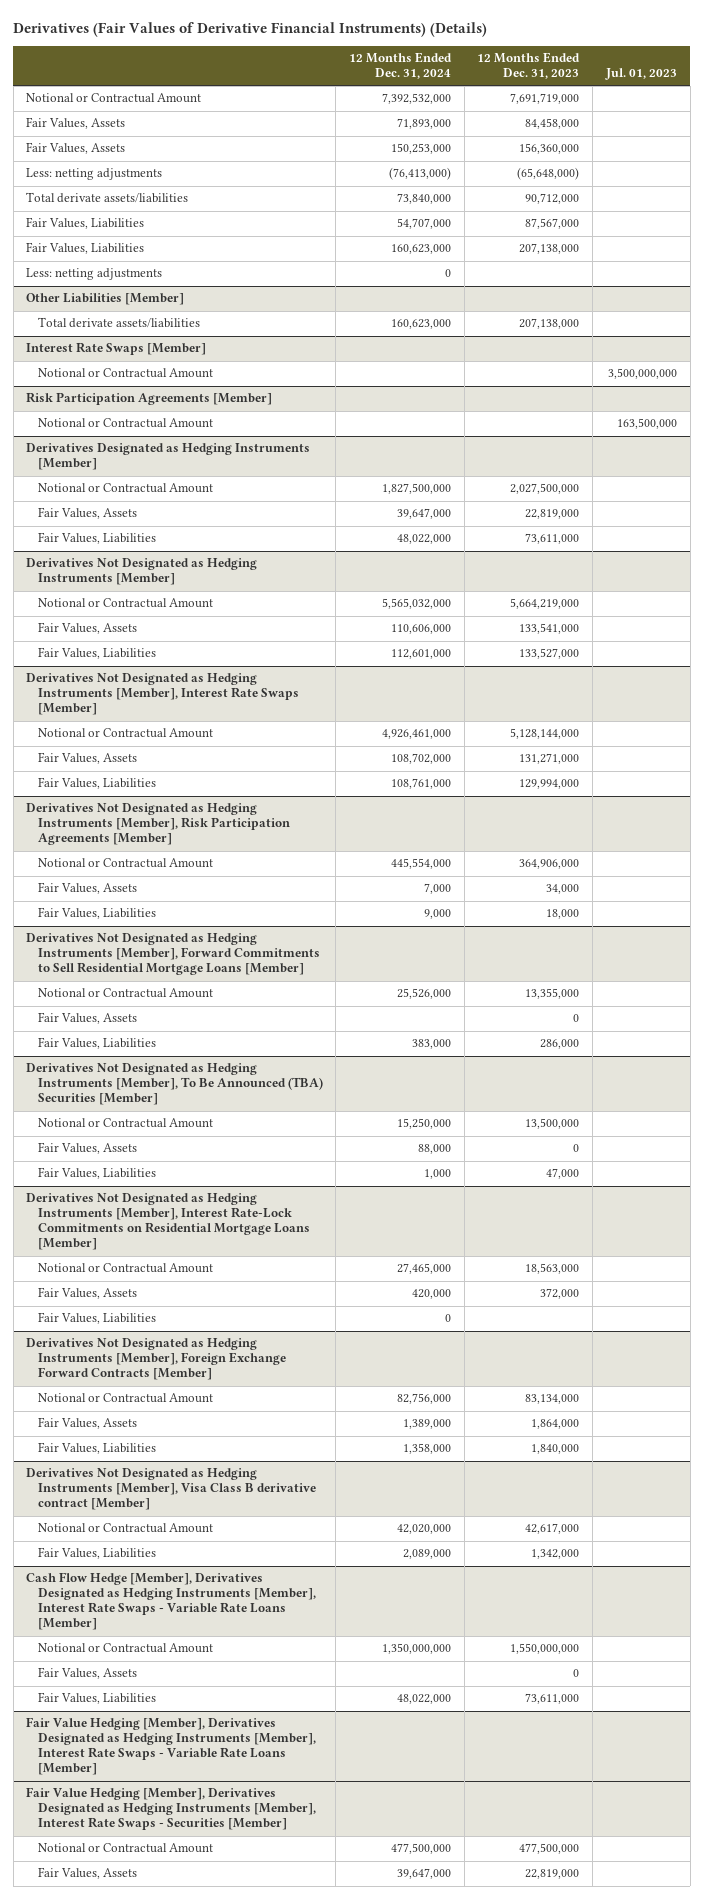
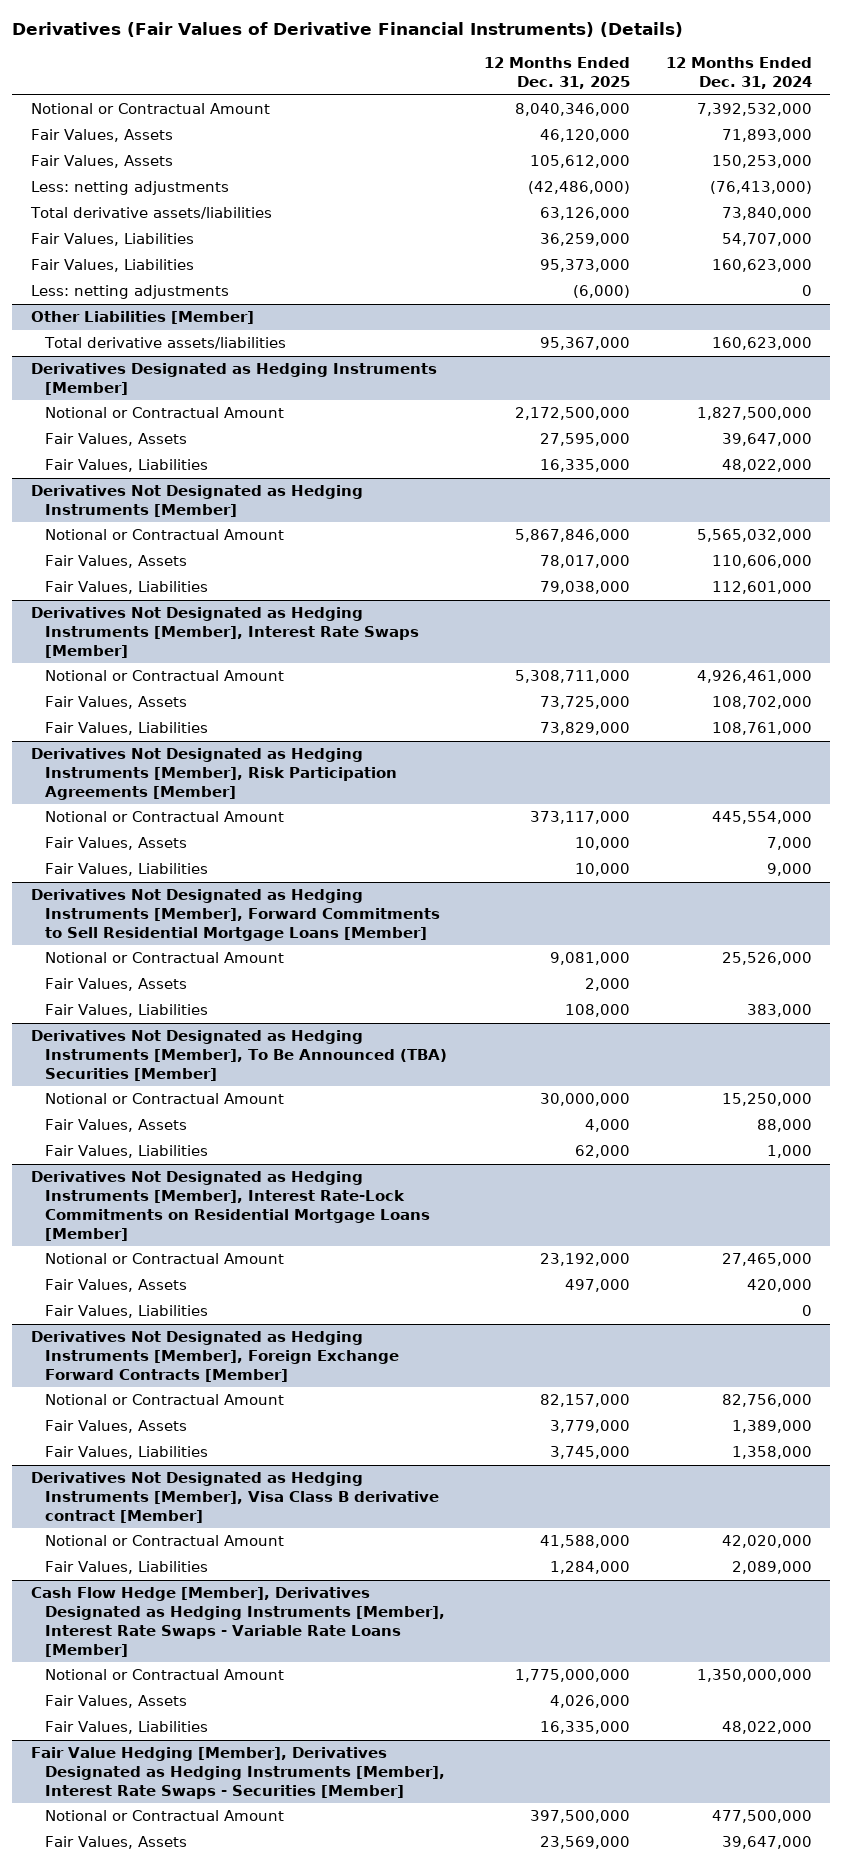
- | 12 Months Ended Dec. 31, 2024 | 12 Months Ended Dec. 31, 2023 | Jul. 01, 2023
+ | 12 Months Ended Dec. 31, 2025 | 12 Months Ended Dec. 31, 2024
- Total derivate assets/liabilities | 73,840,000 | 90,712,000 |
+ Total derivative assets/liabilities | 63,126,000 | 73,840,000
@ Other Liabilities [Member]
- Total derivate assets/liabilities | 160,623,000 | 207,138,000 |
- Interest Rate Swaps [Member]
- Notional or Contractual Amount | | | 3,500,000,000
- Risk Participation Agreements [Member]
- Notional or Contractual Amount | | | 163,500,000
@ Other Liabilities [Member]
+ Total derivative assets/liabilities | 95,367,000 | 160,623,000
- Fair Value Hedging [Member], Derivatives Designated as Hedging Instruments [Member], Interest Rate Swaps - Variable Rate Loans [Member]

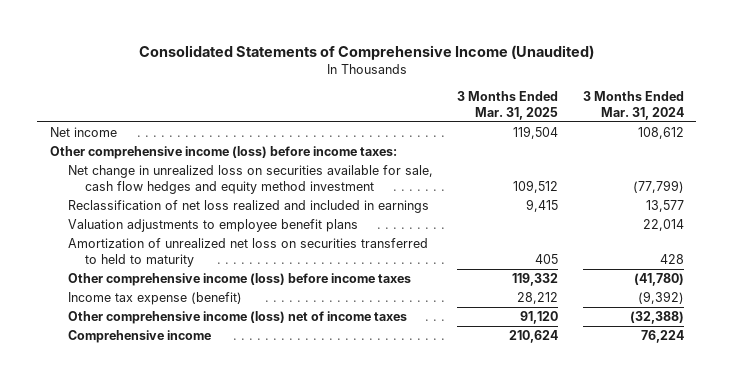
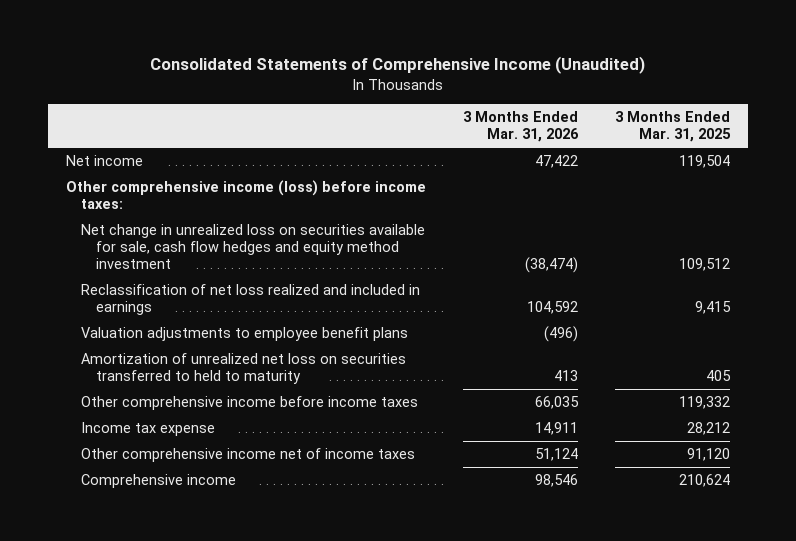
- | 3 Months Ended Mar. 31, 2025 | 3 Months Ended Mar. 31, 2024
+ | 3 Months Ended Mar. 31, 2026 | 3 Months Ended Mar. 31, 2025
- Other comprehensive income (loss) before income taxes | 119,332 | (41,780)
- Income tax expense (benefit) | 28,212 | (9,392)
- Other comprehensive income (loss) net of income taxes | 91,120 | (32,388)
+ Other comprehensive income before income taxes | 66,035 | 119,332
+ Income tax expense | 14,911 | 28,212
+ Other comprehensive income net of income taxes | 51,124 | 91,120

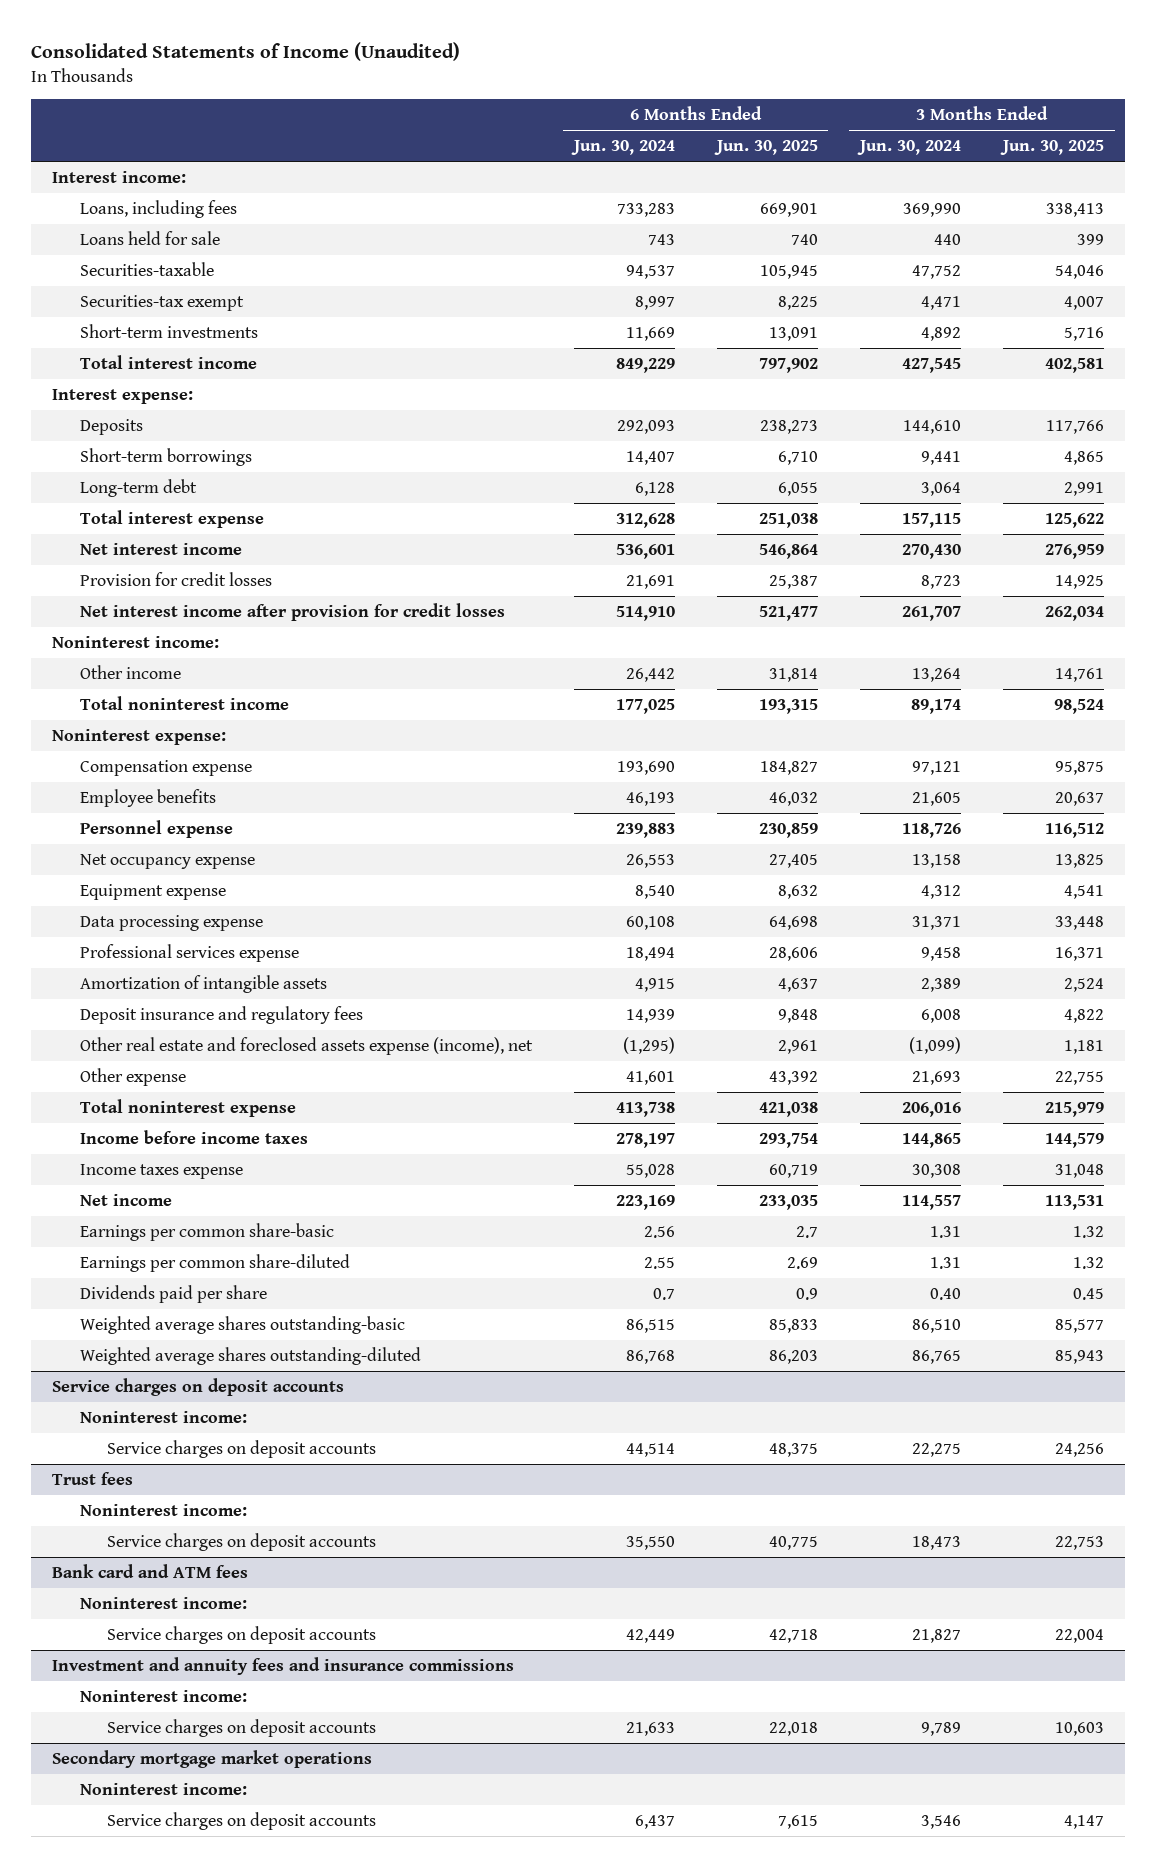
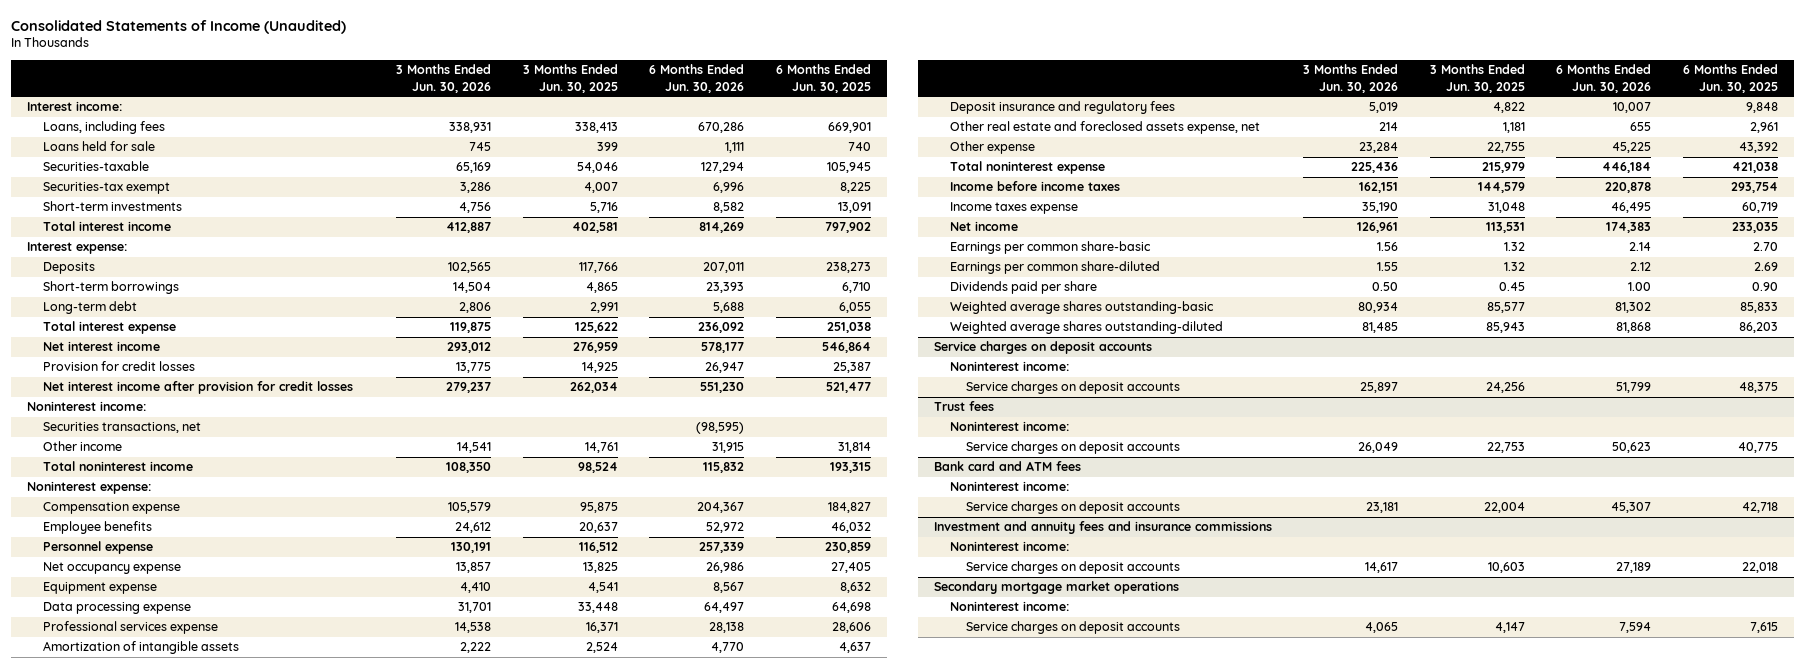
- | 6 Months Ended Jun. 30, 2024 | 6 Months Ended Jun. 30, 2025 | 3 Months Ended Jun. 30, 2024 | 3 Months Ended Jun. 30, 2025
+ | 3 Months Ended Jun. 30, 2026 | 3 Months Ended Jun. 30, 2025 | 6 Months Ended Jun. 30, 2026 | 6 Months Ended Jun. 30, 2025
+ Securities transactions, net | | | (98,595) |
- Other real estate and foreclosed assets expense (income), net | (1,295) | 2,961 | (1,099) | 1,181
+ Other real estate and foreclosed assets expense, net | 214 | 1,181 | 655 | 2,961
- Earnings per common share-basic | 2.56 | 2.7 | 1.31 | 1.32
+ Earnings per common share-basic | 1.56 | 1.32 | 2.14 | 2.70
- Dividends paid per share | 0.7 | 0.9 | 0.40 | 0.45
+ Dividends paid per share | 0.50 | 0.45 | 1.00 | 0.90

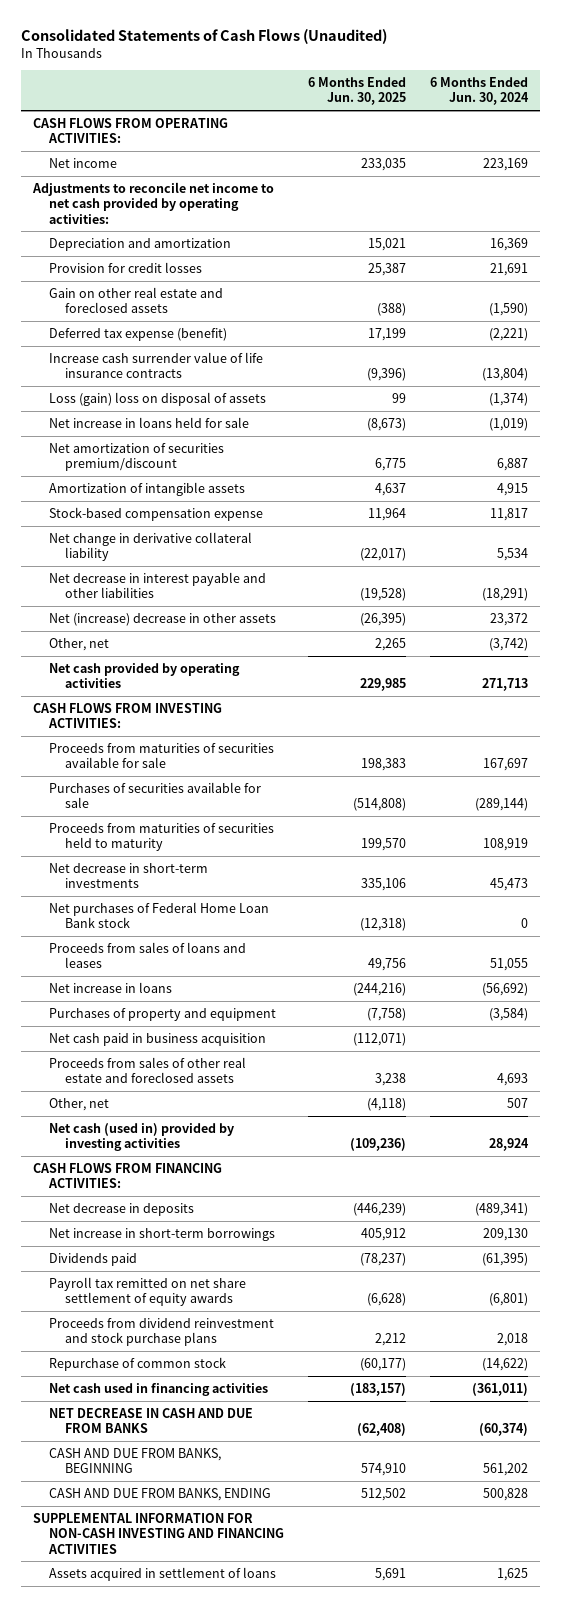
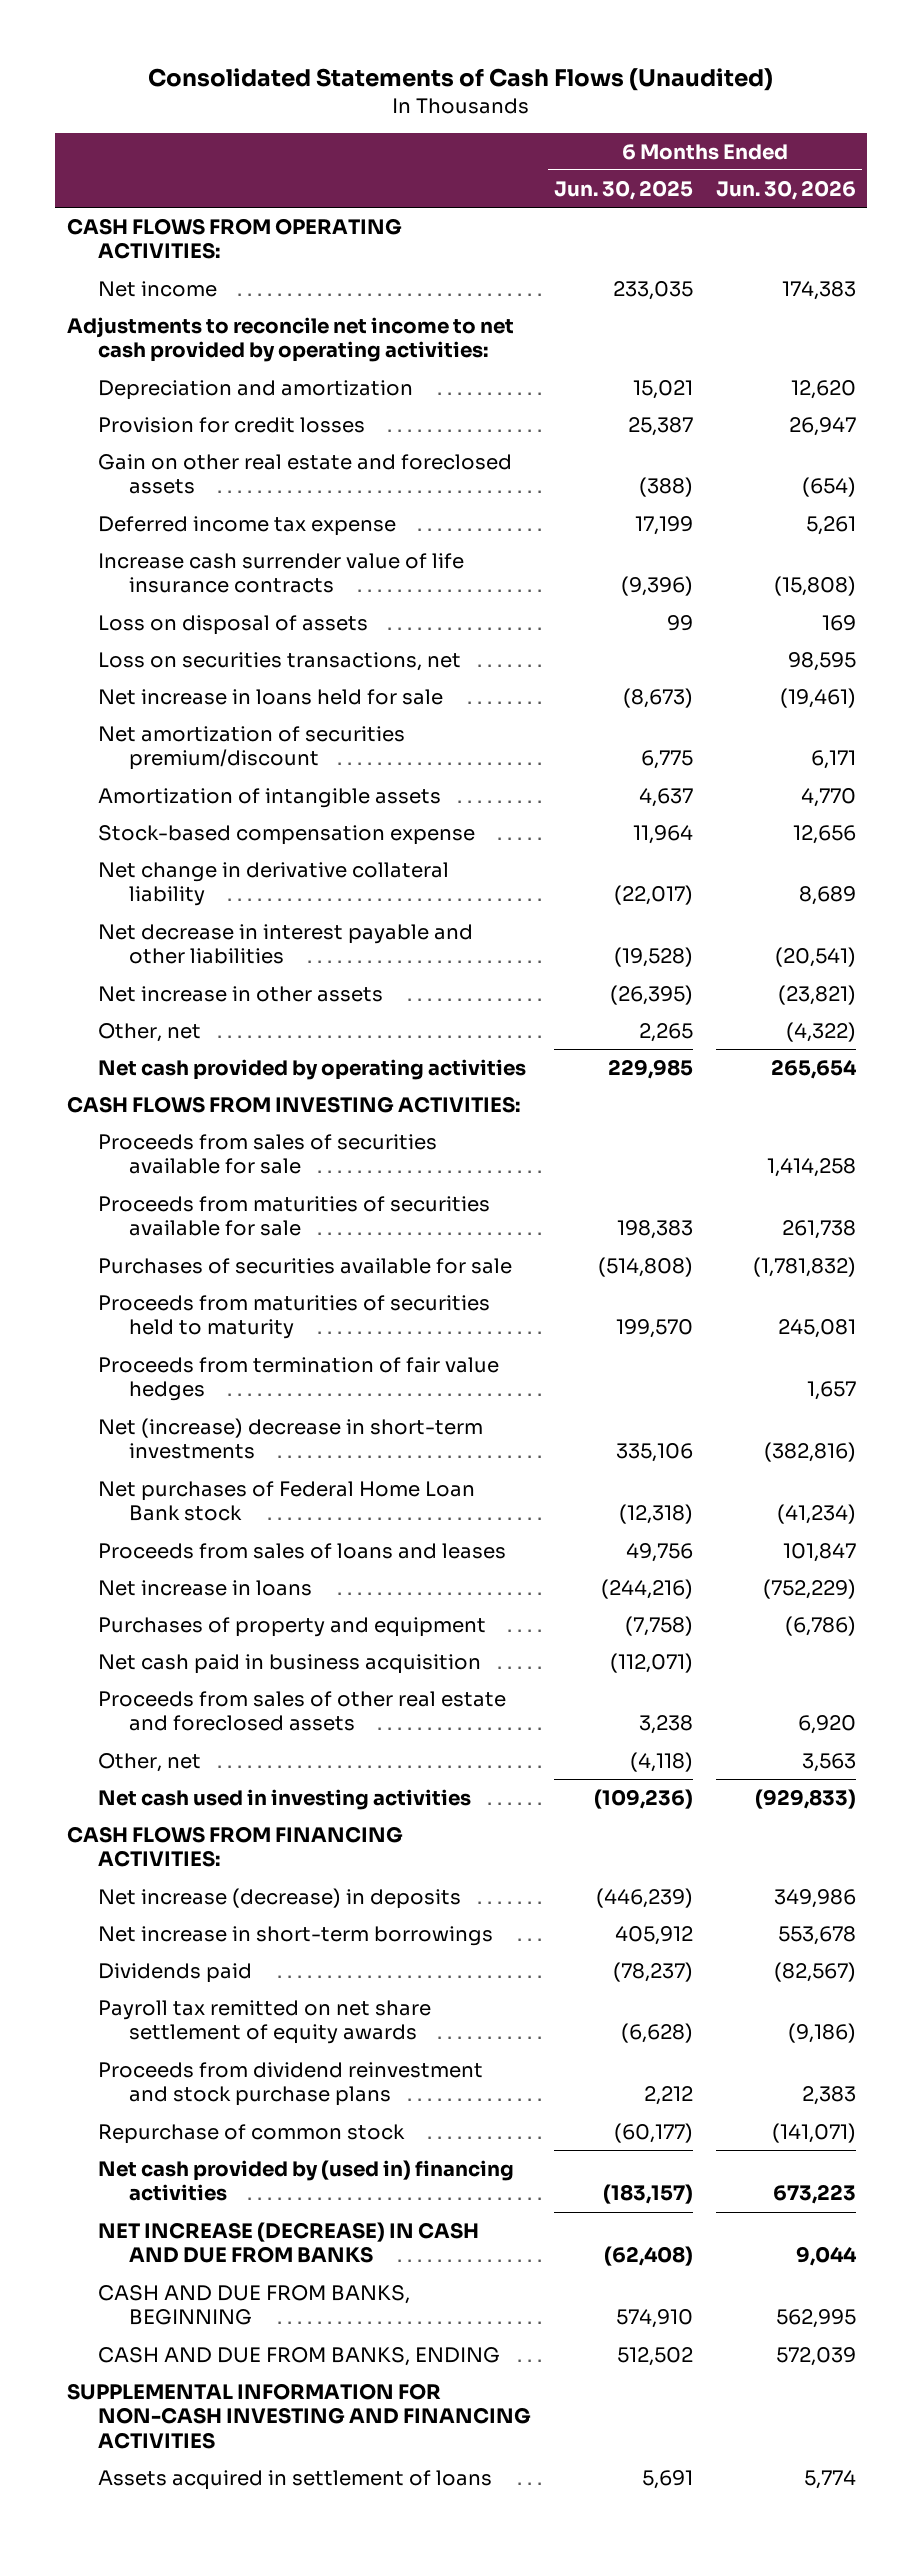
- | 6 Months Ended Jun. 30, 2025 | 6 Months Ended Jun. 30, 2024
+ | 6 Months Ended Jun. 30, 2025 | 6 Months Ended Jun. 30, 2026
- Deferred tax expense (benefit) | 17,199 | (2,221)
+ Deferred income tax expense | 17,199 | 5,261
- Loss (gain) loss on disposal of assets | 99 | (1,374)
+ Loss on disposal of assets | 99 | 169
+ Loss on securities transactions, net | | 98,595
- Net (increase) decrease in other assets | (26,395) | 23,372
+ Net increase in other assets | (26,395) | (23,821)
+ Proceeds from sales of securities available for sale | | 1,414,258
- Net decrease in short-term investments | 335,106 | 45,473
+ Proceeds from termination of fair value hedges | | 1,657
+ Net (increase) decrease in short-term investments | 335,106 | (382,816)
- Net cash (used in) provided by investing activities | (109,236) | 28,924
+ Net cash used in investing activities | (109,236) | (929,833)
- Net decrease in deposits | (446,239) | (489,341)
+ Net increase (decrease) in deposits | (446,239) | 349,986
- Net cash used in financing activities | (183,157) | (361,011)
- NET DECREASE IN CASH AND DUE FROM BANKS | (62,408) | (60,374)
+ Net cash provided by (used in) financing activities | (183,157) | 673,223
+ NET INCREASE (DECREASE) IN CASH AND DUE FROM BANKS | (62,408) | 9,044

